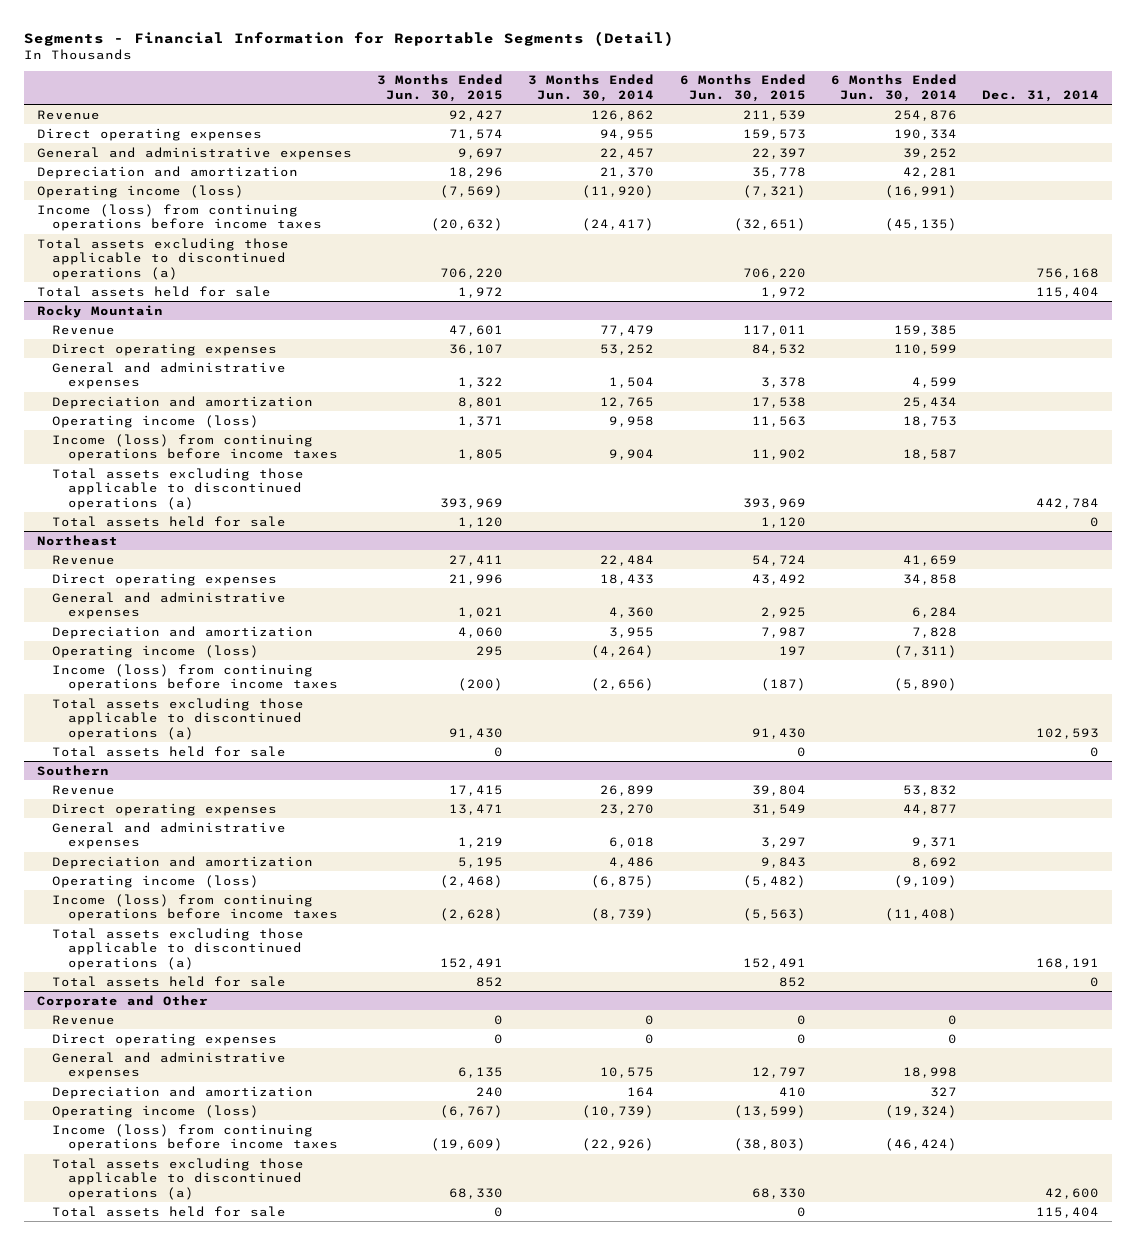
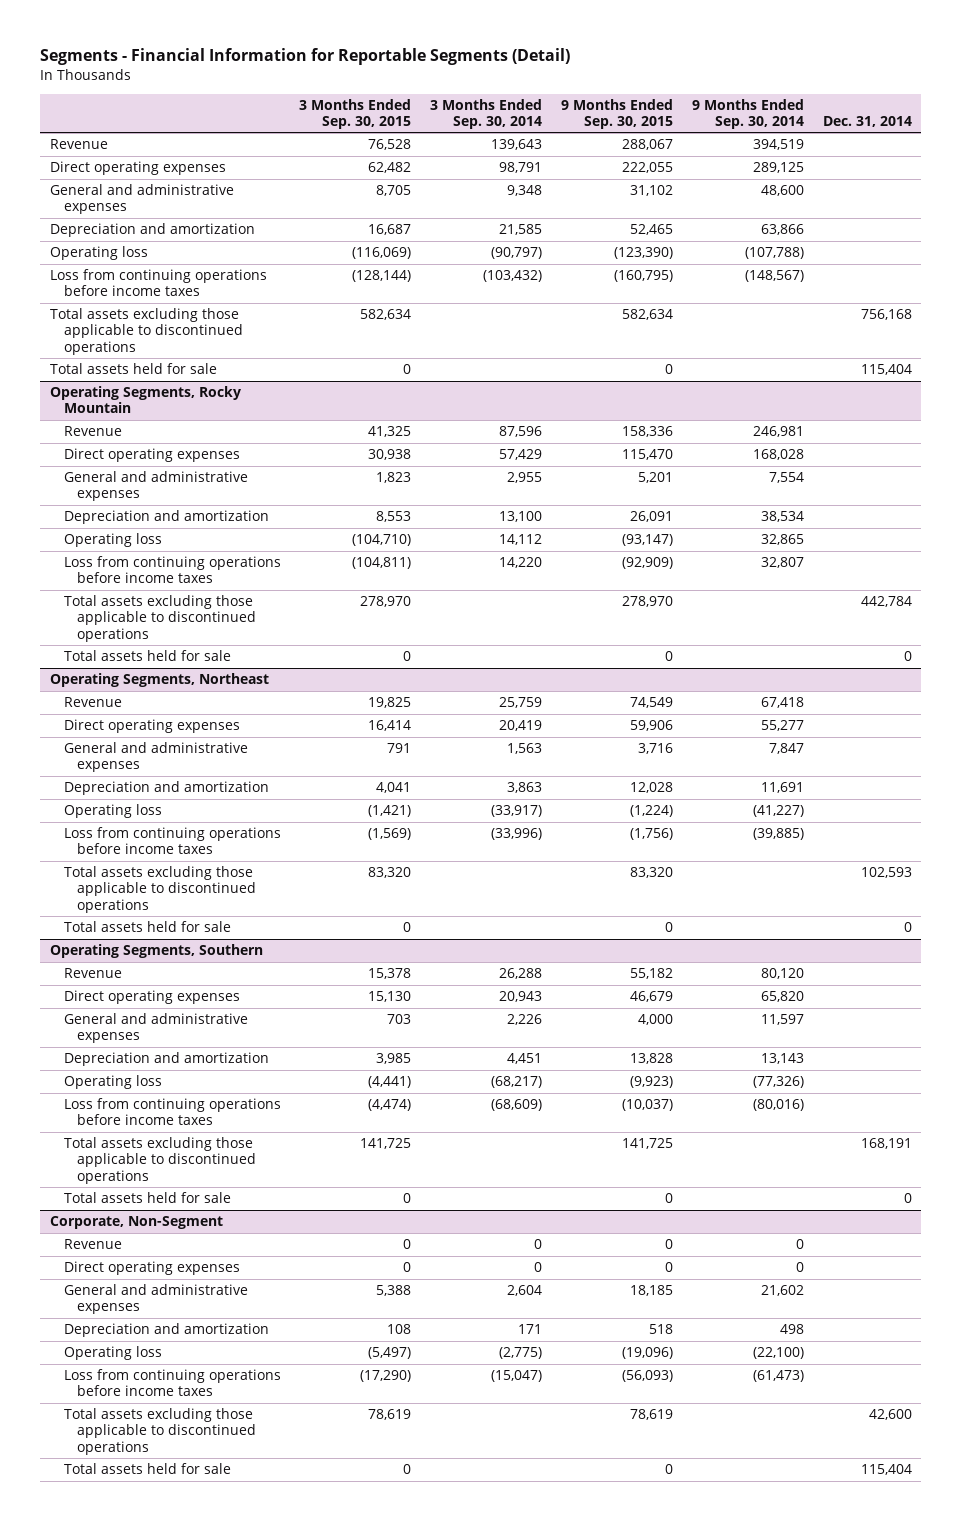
- | 3 Months Ended Jun. 30, 2015 | 3 Months Ended Jun. 30, 2014 | 6 Months Ended Jun. 30, 2015 | 6 Months Ended Jun. 30, 2014 | Dec. 31, 2014
+ | 3 Months Ended Sep. 30, 2015 | 3 Months Ended Sep. 30, 2014 | 9 Months Ended Sep. 30, 2015 | 9 Months Ended Sep. 30, 2014 | Dec. 31, 2014
- Operating income (loss) | (7,569) | (11,920) | (7,321) | (16,991) |
- Income (loss) from continuing operations before income taxes | (20,632) | (24,417) | (32,651) | (45,135) |
- Total assets excluding those applicable to discontinued operations (a) | 706,220 | | 706,220 | | 756,168
+ Operating loss | (116,069) | (90,797) | (123,390) | (107,788) |
+ Loss from continuing operations before income taxes | (128,144) | (103,432) | (160,795) | (148,567) |
+ Total assets excluding those applicable to discontinued operations | 582,634 | | 582,634 | | 756,168
- Rocky Mountain
+ Operating Segments, Rocky Mountain
- Operating income (loss) | 1,371 | 9,958 | 11,563 | 18,753 |
- Income (loss) from continuing operations before income taxes | 1,805 | 9,904 | 11,902 | 18,587 |
- Total assets excluding those applicable to discontinued operations (a) | 393,969 | | 393,969 | | 442,784
+ Operating loss | (104,710) | 14,112 | (93,147) | 32,865 |
+ Loss from continuing operations before income taxes | (104,811) | 14,220 | (92,909) | 32,807 |
+ Total assets excluding those applicable to discontinued operations | 278,970 | | 278,970 | | 442,784
- Northeast
+ Operating Segments, Northeast
- Operating income (loss) | 295 | (4,264) | 197 | (7,311) |
- Income (loss) from continuing operations before income taxes | (200) | (2,656) | (187) | (5,890) |
- Total assets excluding those applicable to discontinued operations (a) | 91,430 | | 91,430 | | 102,593
+ Operating loss | (1,421) | (33,917) | (1,224) | (41,227) |
+ Loss from continuing operations before income taxes | (1,569) | (33,996) | (1,756) | (39,885) |
+ Total assets excluding those applicable to discontinued operations | 83,320 | | 83,320 | | 102,593
- Southern
+ Operating Segments, Southern
- Operating income (loss) | (2,468) | (6,875) | (5,482) | (9,109) |
- Income (loss) from continuing operations before income taxes | (2,628) | (8,739) | (5,563) | (11,408) |
- Total assets excluding those applicable to discontinued operations (a) | 152,491 | | 152,491 | | 168,191
+ Operating loss | (4,441) | (68,217) | (9,923) | (77,326) |
+ Loss from continuing operations before income taxes | (4,474) | (68,609) | (10,037) | (80,016) |
+ Total assets excluding those applicable to discontinued operations | 141,725 | | 141,725 | | 168,191
- Corporate and Other
+ Corporate, Non-Segment
- Operating income (loss) | (6,767) | (10,739) | (13,599) | (19,324) |
- Income (loss) from continuing operations before income taxes | (19,609) | (22,926) | (38,803) | (46,424) |
- Total assets excluding those applicable to discontinued operations (a) | 68,330 | | 68,330 | | 42,600
+ Operating loss | (5,497) | (2,775) | (19,096) | (22,100) |
+ Loss from continuing operations before income taxes | (17,290) | (15,047) | (56,093) | (61,473) |
+ Total assets excluding those applicable to discontinued operations | 78,619 | | 78,619 | | 42,600

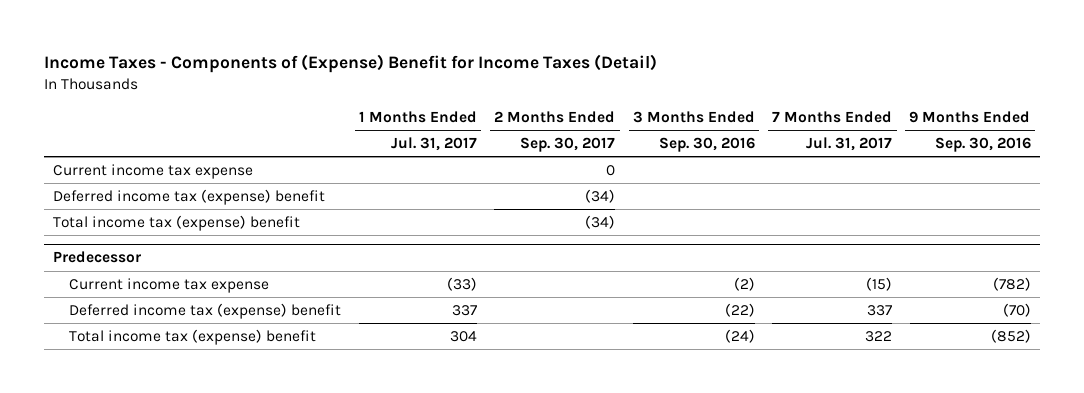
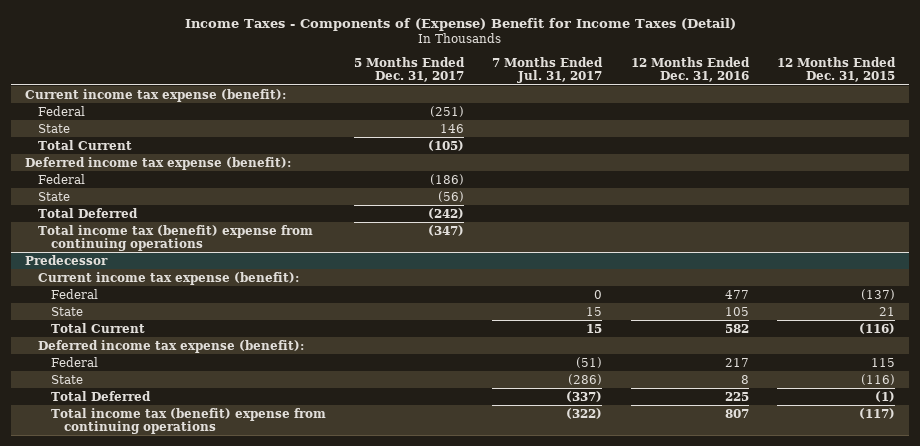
- | 1 Months Ended Jul. 31, 2017 | 2 Months Ended Sep. 30, 2017 | 3 Months Ended Sep. 30, 2016 | 7 Months Ended Jul. 31, 2017 | 9 Months Ended Sep. 30, 2016
+ | 5 Months Ended Dec. 31, 2017 | 7 Months Ended Jul. 31, 2017 | 12 Months Ended Dec. 31, 2016 | 12 Months Ended Dec. 31, 2015
- Current income tax expense | | 0 | | |
- Deferred income tax (expense) benefit | | (34) | | |
- Total income tax (expense) benefit | | (34) | | |
+ Current income tax expense (benefit):
+ Federal | (251) | | |
+ State | 146 | | |
+ Total Current | (105) | | |
+ Deferred income tax expense (benefit):
+ Federal | (186) | | |
+ State | (56) | | |
+ Total Deferred | (242) | | |
+ Total income tax (benefit) expense from continuing operations | (347) | | |
@ Predecessor
- Current income tax expense | (33) | | (2) | (15) | (782)
- Deferred income tax (expense) benefit | 337 | | (22) | 337 | (70)
- Total income tax (expense) benefit | 304 | | (24) | 322 | (852)
+ Current income tax expense (benefit):
+ Federal | | 0 | 477 | (137)
+ State | | 15 | 105 | 21
+ Total Current | | 15 | 582 | (116)
+ Deferred income tax expense (benefit):
+ Federal | | (51) | 217 | 115
+ State | | (286) | 8 | (116)
+ Total Deferred | | (337) | 225 | (1)
+ Total income tax (benefit) expense from continuing operations | | (322) | 807 | (117)

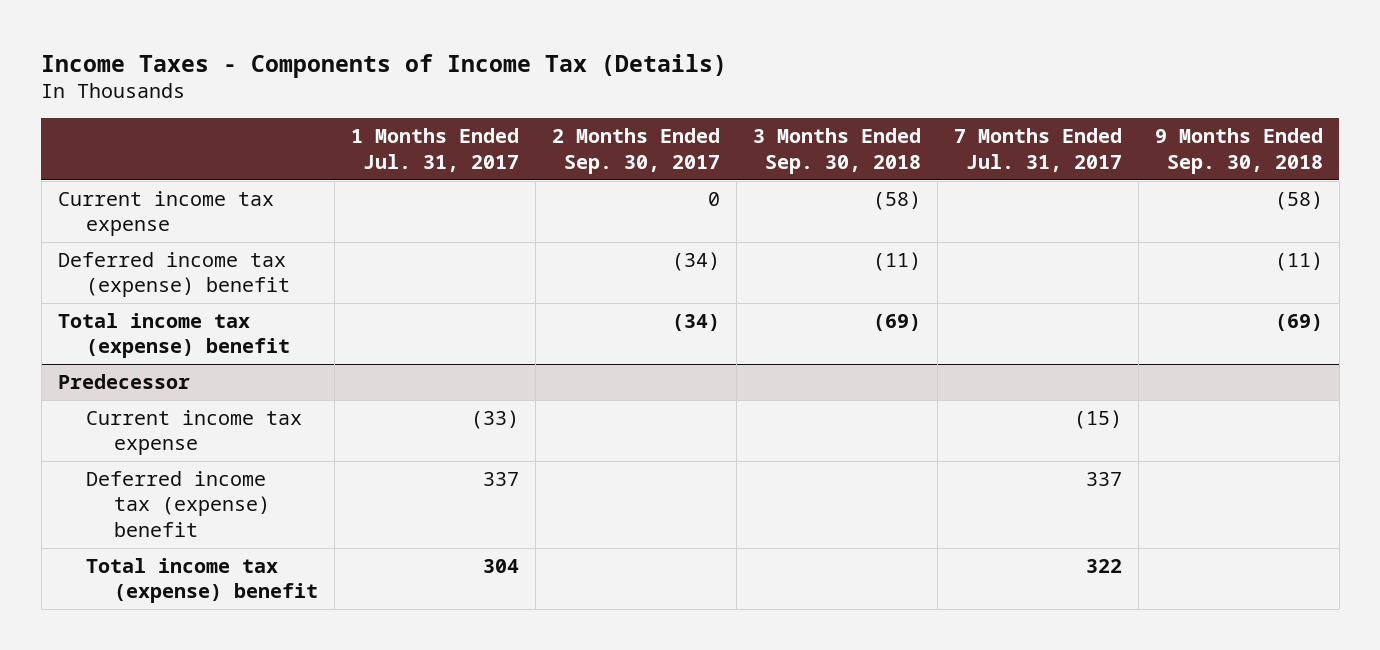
- Income Taxes - Components of (Expense) Benefit for Income Taxes (Detail)
+ Income Taxes - Components of Income Tax (Details)
- | 5 Months Ended Dec. 31, 2017 | 7 Months Ended Jul. 31, 2017 | 12 Months Ended Dec. 31, 2016 | 12 Months Ended Dec. 31, 2015
+ | 1 Months Ended Jul. 31, 2017 | 2 Months Ended Sep. 30, 2017 | 3 Months Ended Sep. 30, 2018 | 7 Months Ended Jul. 31, 2017 | 9 Months Ended Sep. 30, 2018
- Current income tax expense (benefit):
- Federal | (251) | | |
- State | 146 | | |
- Total Current | (105) | | |
- Deferred income tax expense (benefit):
- Federal | (186) | | |
- State | (56) | | |
- Total Deferred | (242) | | |
- Total income tax (benefit) expense from continuing operations | (347) | | |
+ Current income tax expense | | 0 | (58) | | (58)
+ Deferred income tax (expense) benefit | | (34) | (11) | | (11)
+ Total income tax (expense) benefit | | (34) | (69) | | (69)
@ Predecessor
- Current income tax expense (benefit):
- Federal | | 0 | 477 | (137)
- State | | 15 | 105 | 21
- Total Current | | 15 | 582 | (116)
- Deferred income tax expense (benefit):
- Federal | | (51) | 217 | 115
- State | | (286) | 8 | (116)
- Total Deferred | | (337) | 225 | (1)
- Total income tax (benefit) expense from continuing operations | | (322) | 807 | (117)
+ Current income tax expense | (33) | | | (15) |
+ Deferred income tax (expense) benefit | 337 | | | 337 |
+ Total income tax (expense) benefit | 304 | | | 322 |

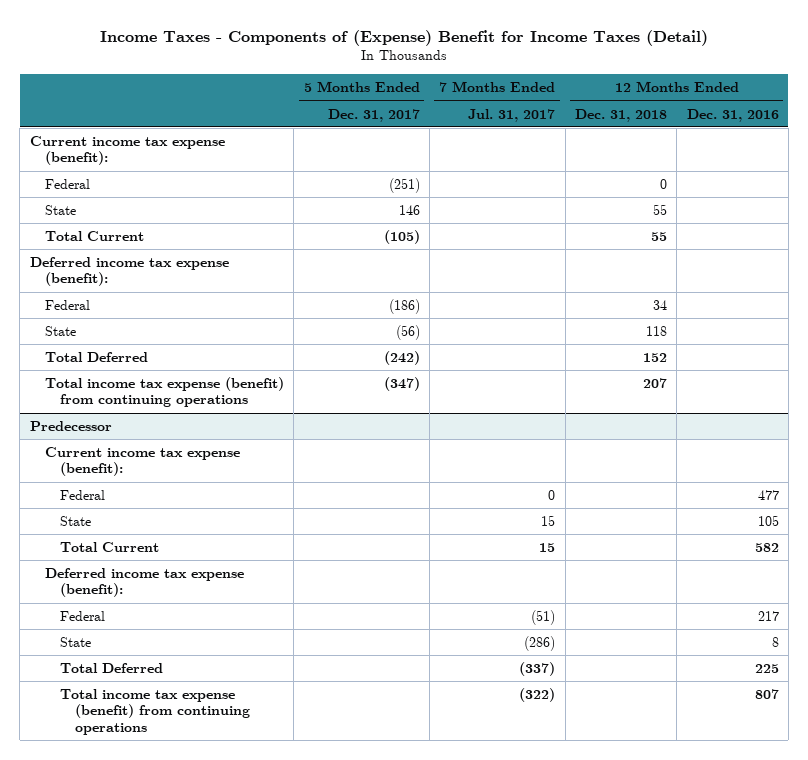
- Income Taxes - Components of Income Tax (Details)
+ Income Taxes - Components of (Expense) Benefit for Income Taxes (Detail)
- | 1 Months Ended Jul. 31, 2017 | 2 Months Ended Sep. 30, 2017 | 3 Months Ended Sep. 30, 2018 | 7 Months Ended Jul. 31, 2017 | 9 Months Ended Sep. 30, 2018
+ | 5 Months Ended Dec. 31, 2017 | 7 Months Ended Jul. 31, 2017 | 12 Months Ended Dec. 31, 2018 | 12 Months Ended Dec. 31, 2016
- Current income tax expense | | 0 | (58) | | (58)
- Deferred income tax (expense) benefit | | (34) | (11) | | (11)
- Total income tax (expense) benefit | | (34) | (69) | | (69)
+ Current income tax expense (benefit):
+ Federal | (251) | | 0 |
+ State | 146 | | 55 |
+ Total Current | (105) | | 55 |
+ Deferred income tax expense (benefit):
+ Federal | (186) | | 34 |
+ State | (56) | | 118 |
+ Total Deferred | (242) | | 152 |
+ Total income tax expense (benefit) from continuing operations | (347) | | 207 |
@ Predecessor
- Current income tax expense | (33) | | | (15) |
- Deferred income tax (expense) benefit | 337 | | | 337 |
- Total income tax (expense) benefit | 304 | | | 322 |
+ Current income tax expense (benefit):
+ Federal | | 0 | | 477
+ State | | 15 | | 105
+ Total Current | | 15 | | 582
+ Deferred income tax expense (benefit):
+ Federal | | (51) | | 217
+ State | | (286) | | 8
+ Total Deferred | | (337) | | 225
+ Total income tax expense (benefit) from continuing operations | | (322) | | 807

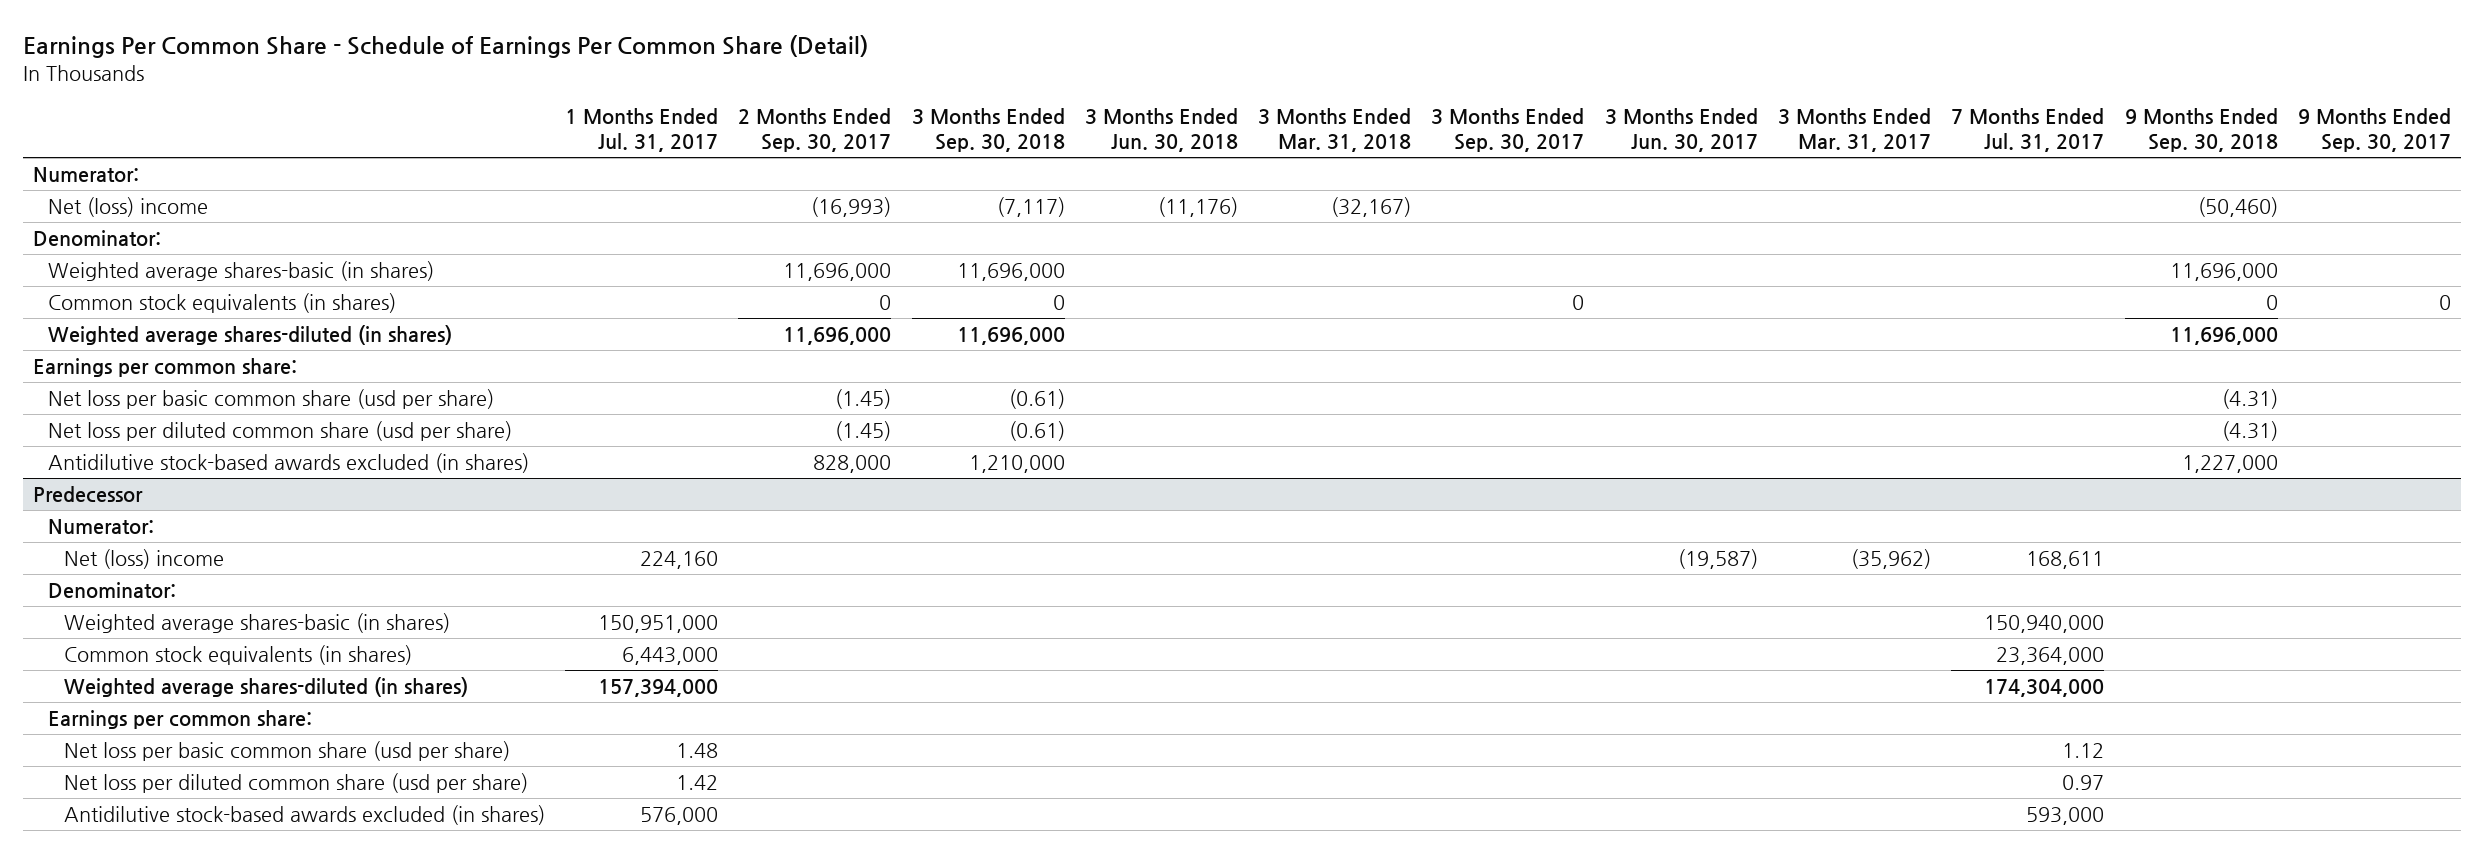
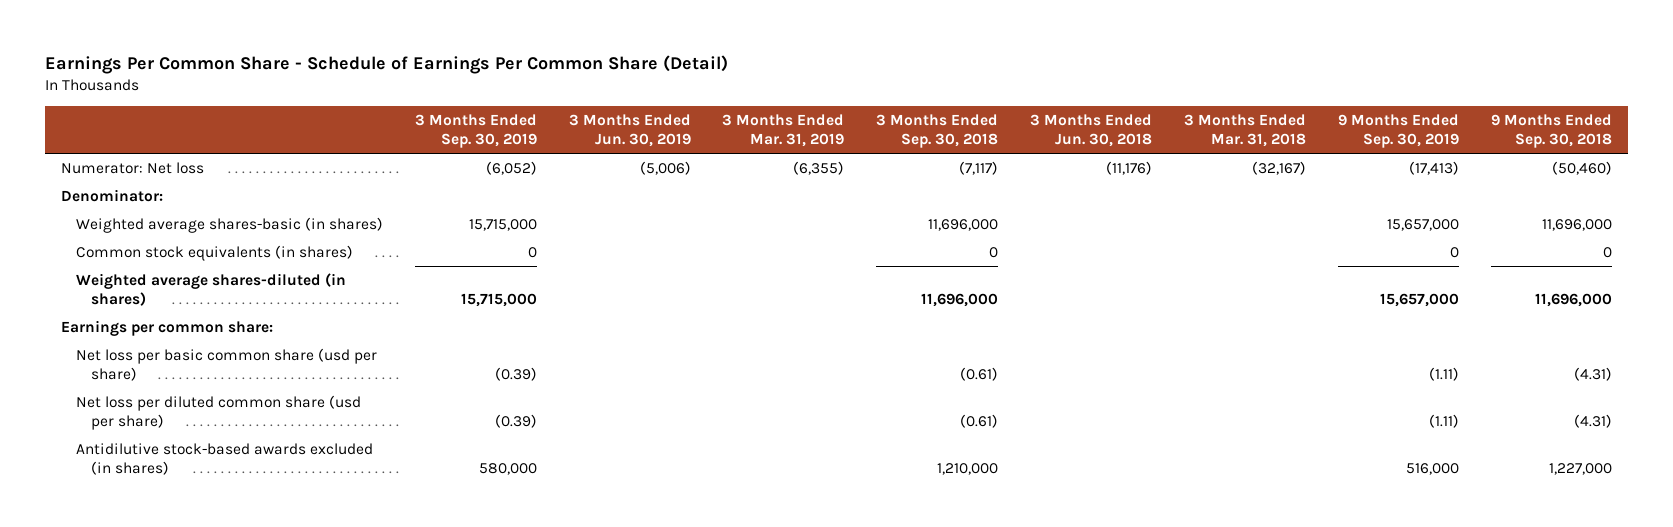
- | 1 Months Ended Jul. 31, 2017 | 2 Months Ended Sep. 30, 2017 | 3 Months Ended Sep. 30, 2018 | 3 Months Ended Jun. 30, 2018 | 3 Months Ended Mar. 31, 2018 | 3 Months Ended Sep. 30, 2017 | 3 Months Ended Jun. 30, 2017 | 3 Months Ended Mar. 31, 2017 | 7 Months Ended Jul. 31, 2017 | 9 Months Ended Sep. 30, 2018 | 9 Months Ended Sep. 30, 2017
+ | 3 Months Ended Sep. 30, 2019 | 3 Months Ended Jun. 30, 2019 | 3 Months Ended Mar. 31, 2019 | 3 Months Ended Sep. 30, 2018 | 3 Months Ended Jun. 30, 2018 | 3 Months Ended Mar. 31, 2018 | 9 Months Ended Sep. 30, 2019 | 9 Months Ended Sep. 30, 2018
- Numerator:
- Net (loss) income | | (16,993) | (7,117) | (11,176) | (32,167) | | | | | (50,460) |
+ Numerator: Net loss | (6,052) | (5,006) | (6,355) | (7,117) | (11,176) | (32,167) | (17,413) | (50,460)
- Predecessor
- Numerator:
- Net (loss) income | 224,160 | | | | | | (19,587) | (35,962) | 168,611 | |
- Denominator:
- Weighted average shares-basic (in shares) | 150,951,000 | | | | | | | | 150,940,000 | |
- Common stock equivalents (in shares) | 6,443,000 | | | | | | | | 23,364,000 | |
- Weighted average shares-diluted (in shares) | 157,394,000 | | | | | | | | 174,304,000 | |
- Earnings per common share:
- Net loss per basic common share (usd per share) | 1.48 | | | | | | | | 1.12 | |
- Net loss per diluted common share (usd per share) | 1.42 | | | | | | | | 0.97 | |
- Antidilutive stock-based awards excluded (in shares) | 576,000 | | | | | | | | 593,000 | |

